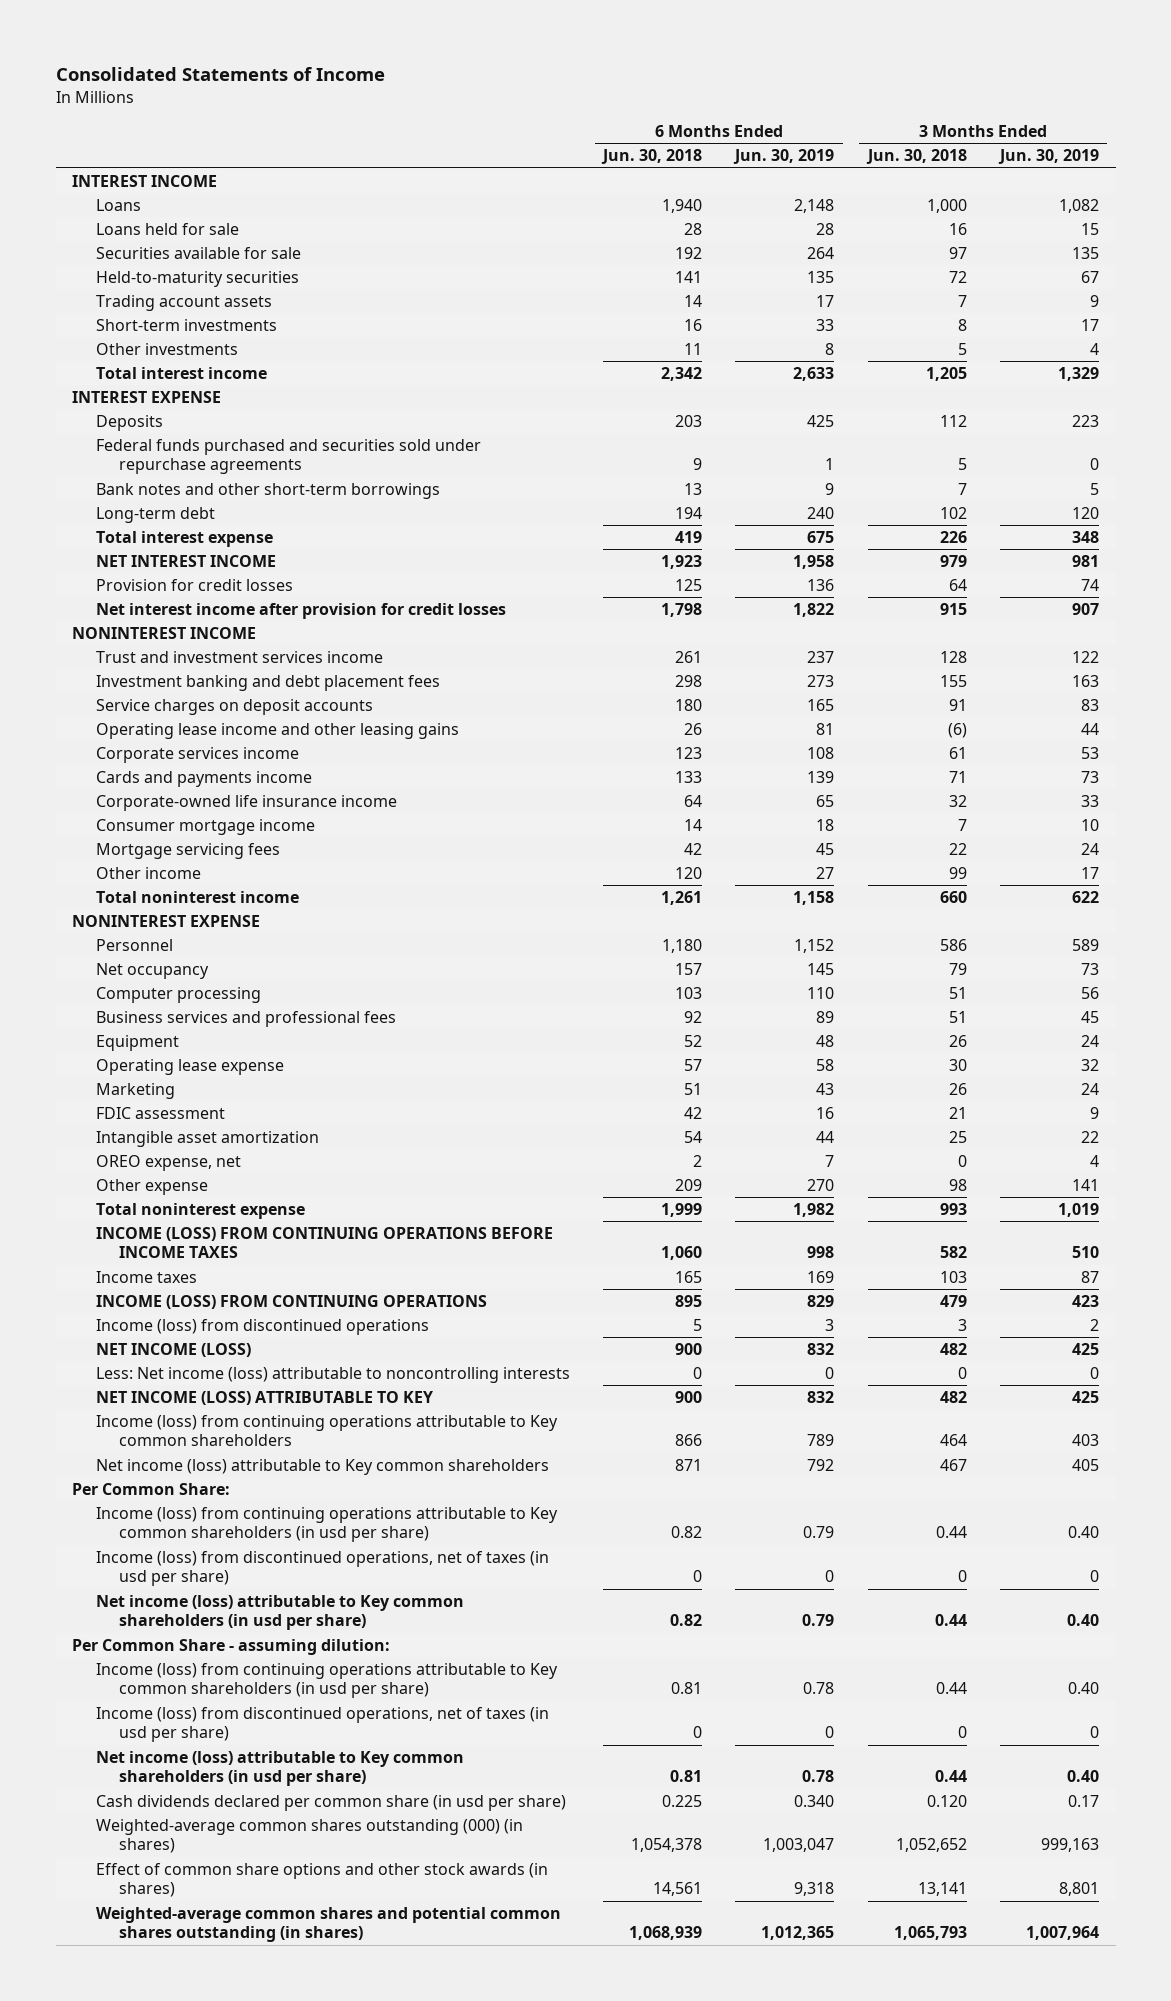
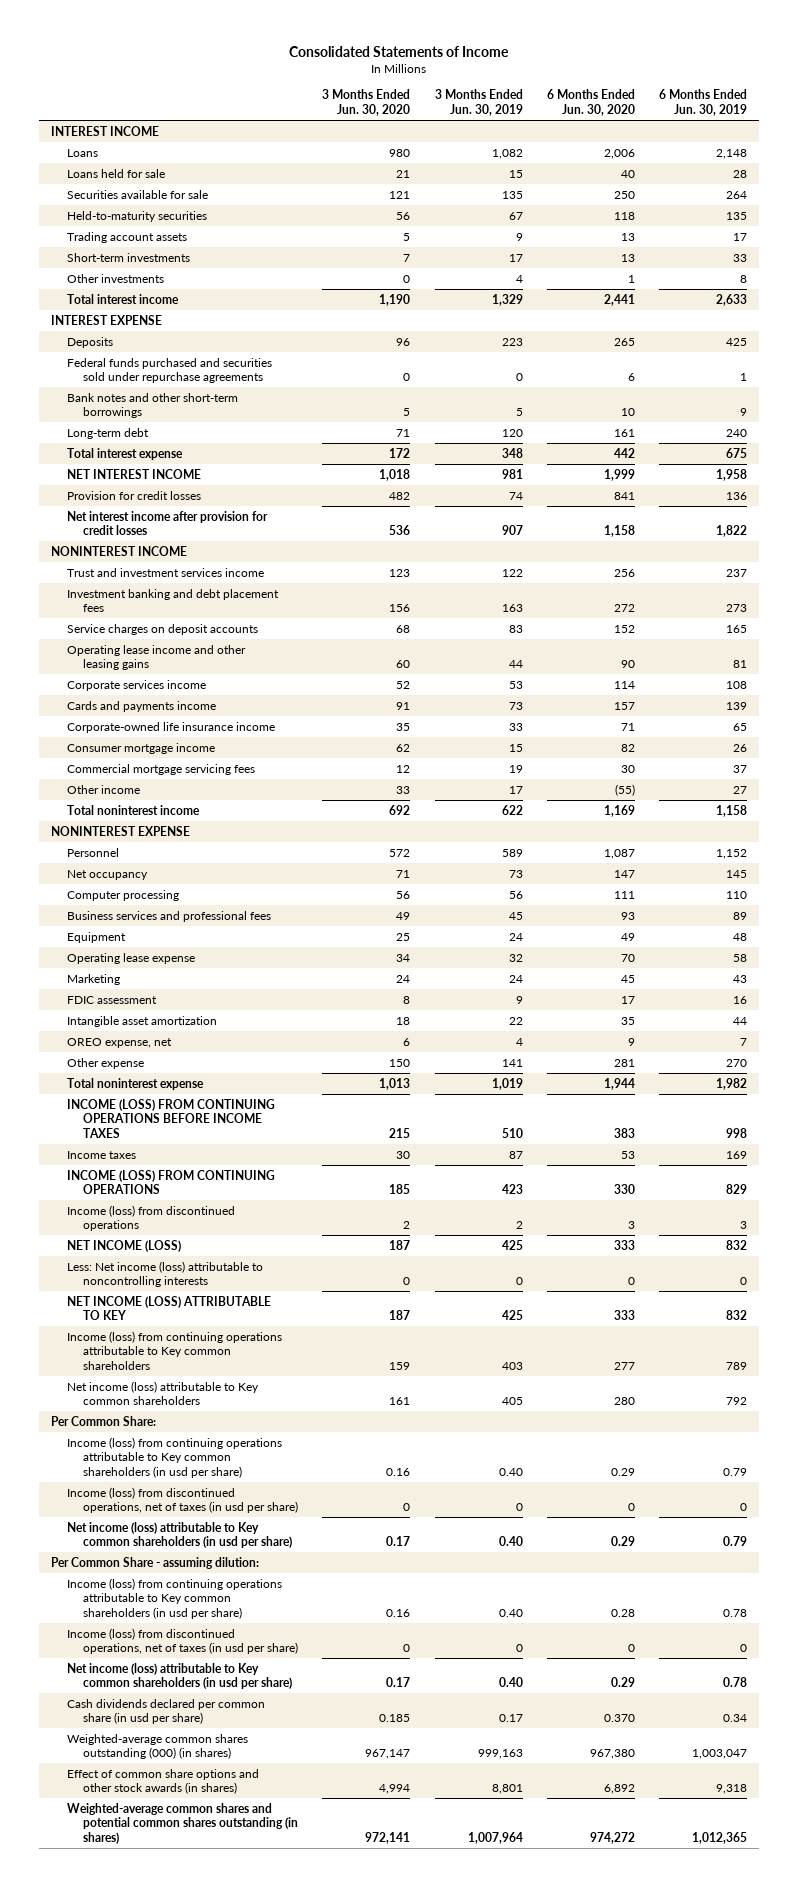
- | 6 Months Ended Jun. 30, 2018 | 6 Months Ended Jun. 30, 2019 | 3 Months Ended Jun. 30, 2018 | 3 Months Ended Jun. 30, 2019
+ | 3 Months Ended Jun. 30, 2020 | 3 Months Ended Jun. 30, 2019 | 6 Months Ended Jun. 30, 2020 | 6 Months Ended Jun. 30, 2019
- Consumer mortgage income | 14 | 18 | 7 | 10
- Mortgage servicing fees | 42 | 45 | 22 | 24
+ Consumer mortgage income | 62 | 15 | 82 | 26
+ Commercial mortgage servicing fees | 12 | 19 | 30 | 37
- Cash dividends declared per common share (in usd per share) | 0.225 | 0.340 | 0.120 | 0.17
+ Cash dividends declared per common share (in usd per share) | 0.185 | 0.17 | 0.370 | 0.34

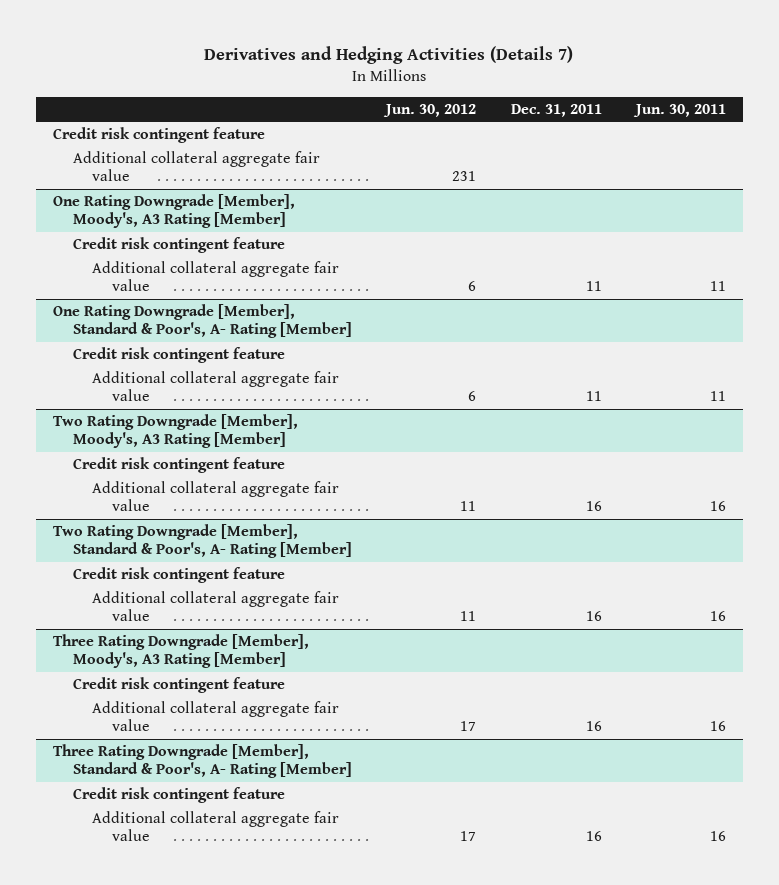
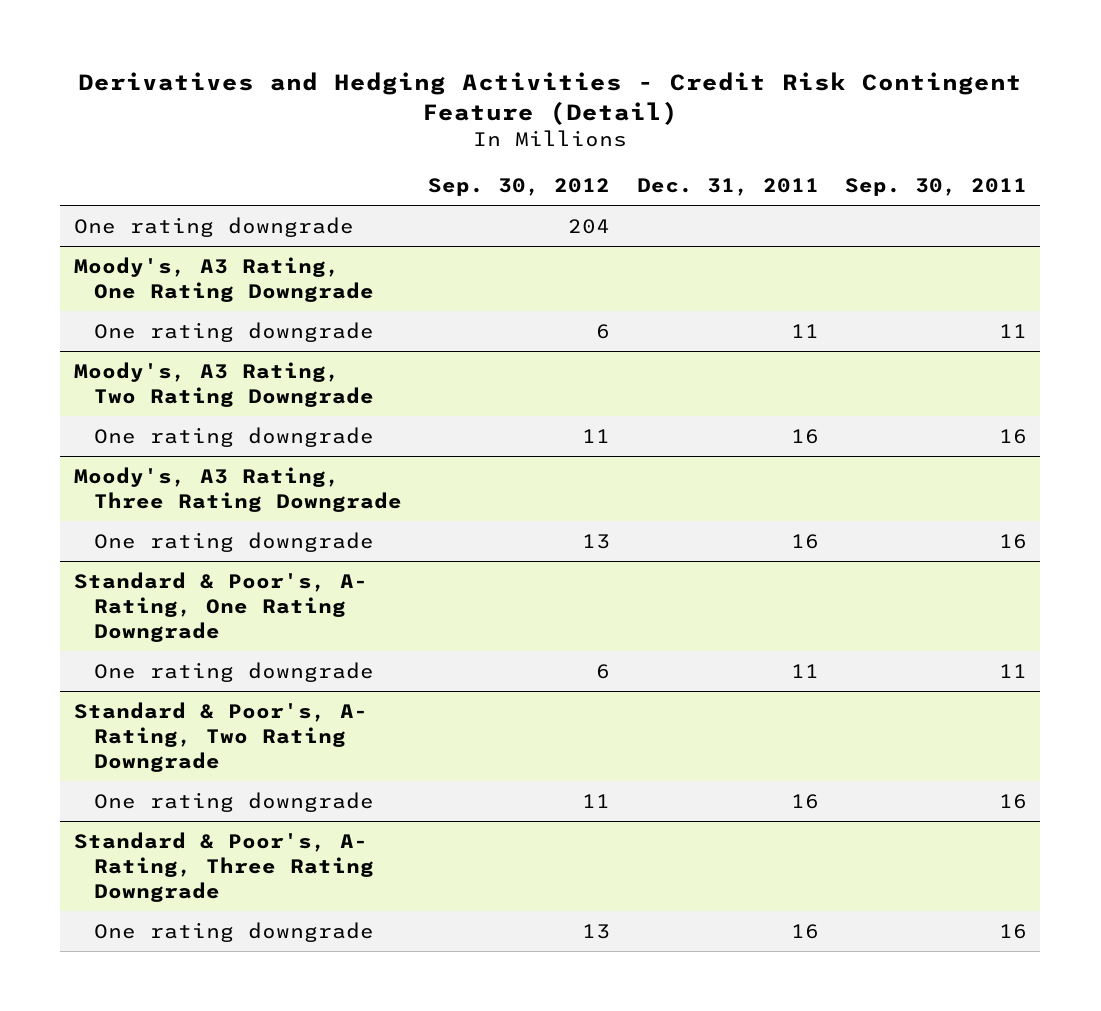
- Derivatives and Hedging Activities (Details 7)
+ Derivatives and Hedging Activities - Credit Risk Contingent Feature (Detail)
- | Jun. 30, 2012 | Dec. 31, 2011 | Jun. 30, 2011
+ | Sep. 30, 2012 | Dec. 31, 2011 | Sep. 30, 2011
- Credit risk contingent feature
- Additional collateral aggregate fair value | 231 | |
- One Rating Downgrade [Member], Moody's, A3 Rating [Member]
- Credit risk contingent feature
- Additional collateral aggregate fair value | 6 | 11 | 11
- One Rating Downgrade [Member], Standard & Poor's, A- Rating [Member]
- Credit risk contingent feature
- Additional collateral aggregate fair value | 6 | 11 | 11
- Two Rating Downgrade [Member], Moody's, A3 Rating [Member]
- Credit risk contingent feature
- Additional collateral aggregate fair value | 11 | 16 | 16
- Two Rating Downgrade [Member], Standard & Poor's, A- Rating [Member]
- Credit risk contingent feature
- Additional collateral aggregate fair value | 11 | 16 | 16
- Three Rating Downgrade [Member], Moody's, A3 Rating [Member]
- Credit risk contingent feature
- Additional collateral aggregate fair value | 17 | 16 | 16
- Three Rating Downgrade [Member], Standard & Poor's, A- Rating [Member]
- Credit risk contingent feature
- Additional collateral aggregate fair value | 17 | 16 | 16
+ One rating downgrade | 204 | |
+ Moody's, A3 Rating, One Rating Downgrade
+ One rating downgrade | 6 | 11 | 11
+ Moody's, A3 Rating, Two Rating Downgrade
+ One rating downgrade | 11 | 16 | 16
+ Moody's, A3 Rating, Three Rating Downgrade
+ One rating downgrade | 13 | 16 | 16
+ Standard & Poor's, A- Rating, One Rating Downgrade
+ One rating downgrade | 6 | 11 | 11
+ Standard & Poor's, A- Rating, Two Rating Downgrade
+ One rating downgrade | 11 | 16 | 16
+ Standard & Poor's, A- Rating, Three Rating Downgrade
+ One rating downgrade | 13 | 16 | 16

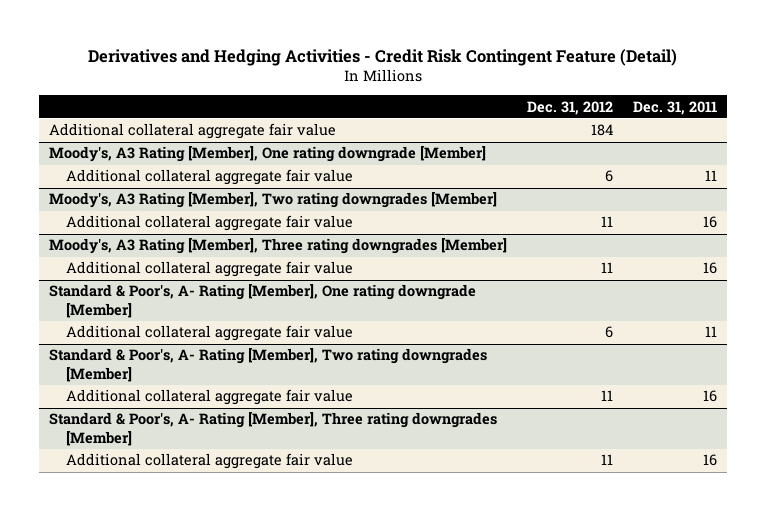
- | Sep. 30, 2012 | Dec. 31, 2011 | Sep. 30, 2011
+ | Dec. 31, 2012 | Dec. 31, 2011
- One rating downgrade | 204 | |
- Moody's, A3 Rating, One Rating Downgrade
- One rating downgrade | 6 | 11 | 11
- Moody's, A3 Rating, Two Rating Downgrade
- One rating downgrade | 11 | 16 | 16
- Moody's, A3 Rating, Three Rating Downgrade
- One rating downgrade | 13 | 16 | 16
- Standard & Poor's, A- Rating, One Rating Downgrade
- One rating downgrade | 6 | 11 | 11
- Standard & Poor's, A- Rating, Two Rating Downgrade
- One rating downgrade | 11 | 16 | 16
- Standard & Poor's, A- Rating, Three Rating Downgrade
- One rating downgrade | 13 | 16 | 16
+ Additional collateral aggregate fair value | 184 |
+ Moody's, A3 Rating [Member], One rating downgrade [Member]
+ Additional collateral aggregate fair value | 6 | 11
+ Moody's, A3 Rating [Member], Two rating downgrades [Member]
+ Additional collateral aggregate fair value | 11 | 16
+ Moody's, A3 Rating [Member], Three rating downgrades [Member]
+ Additional collateral aggregate fair value | 11 | 16
+ Standard & Poor's, A- Rating [Member], One rating downgrade [Member]
+ Additional collateral aggregate fair value | 6 | 11
+ Standard & Poor's, A- Rating [Member], Two rating downgrades [Member]
+ Additional collateral aggregate fair value | 11 | 16
+ Standard & Poor's, A- Rating [Member], Three rating downgrades [Member]
+ Additional collateral aggregate fair value | 11 | 16

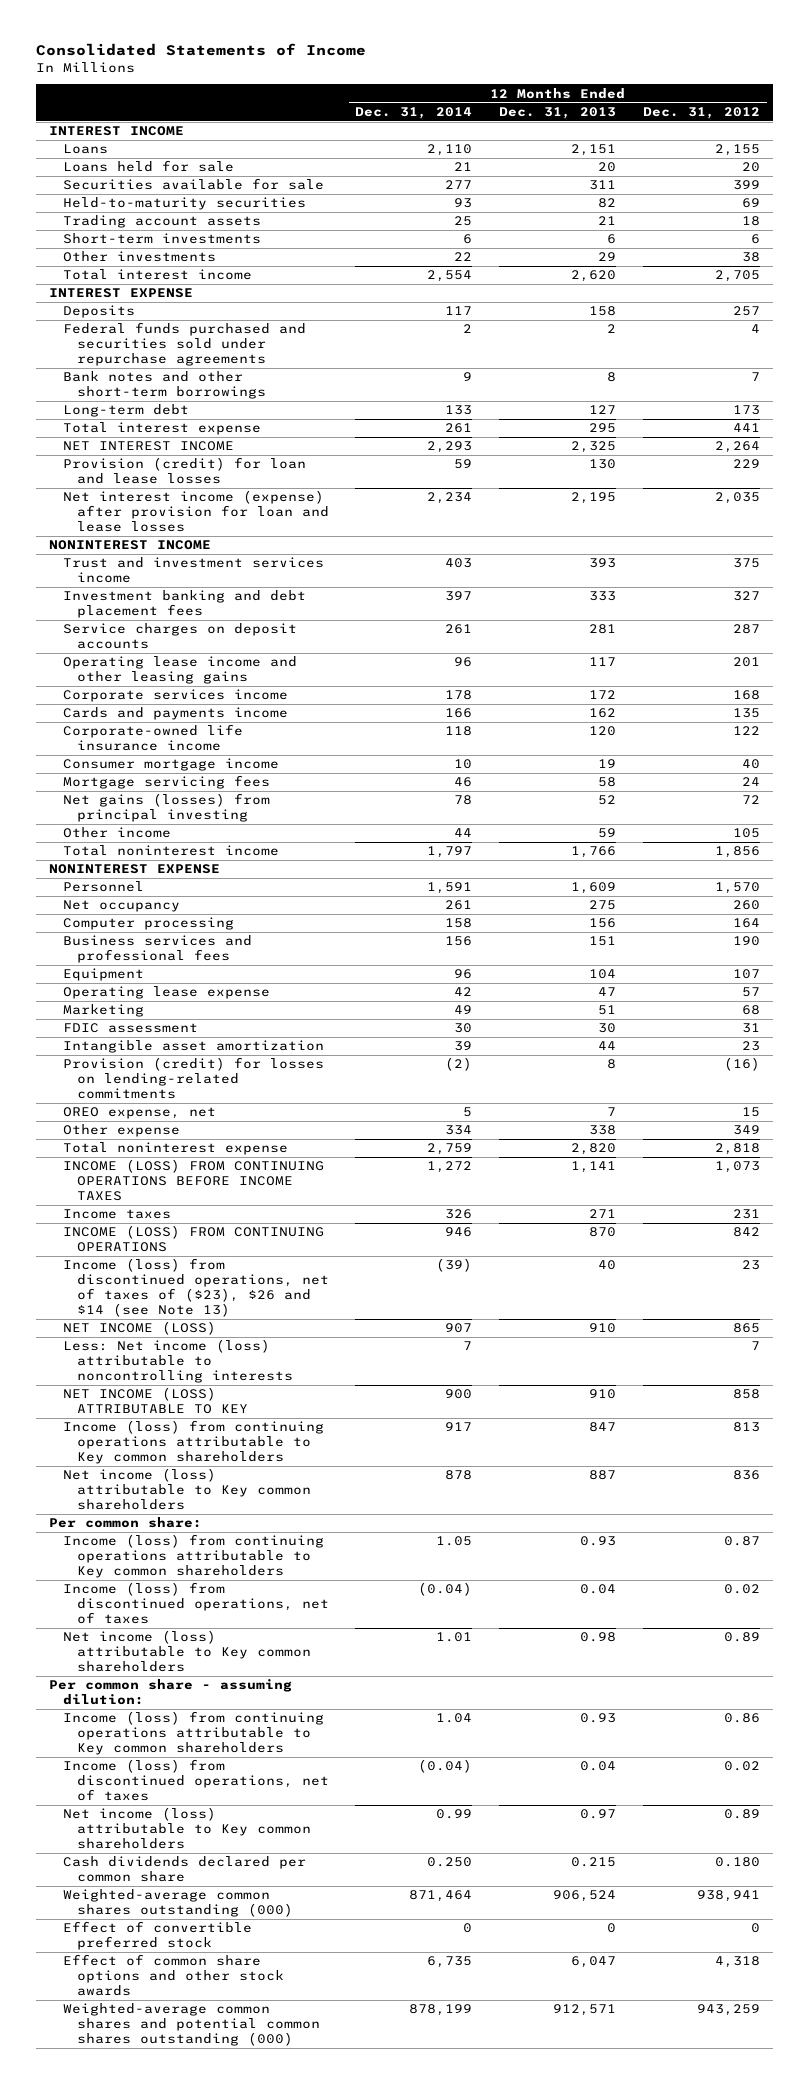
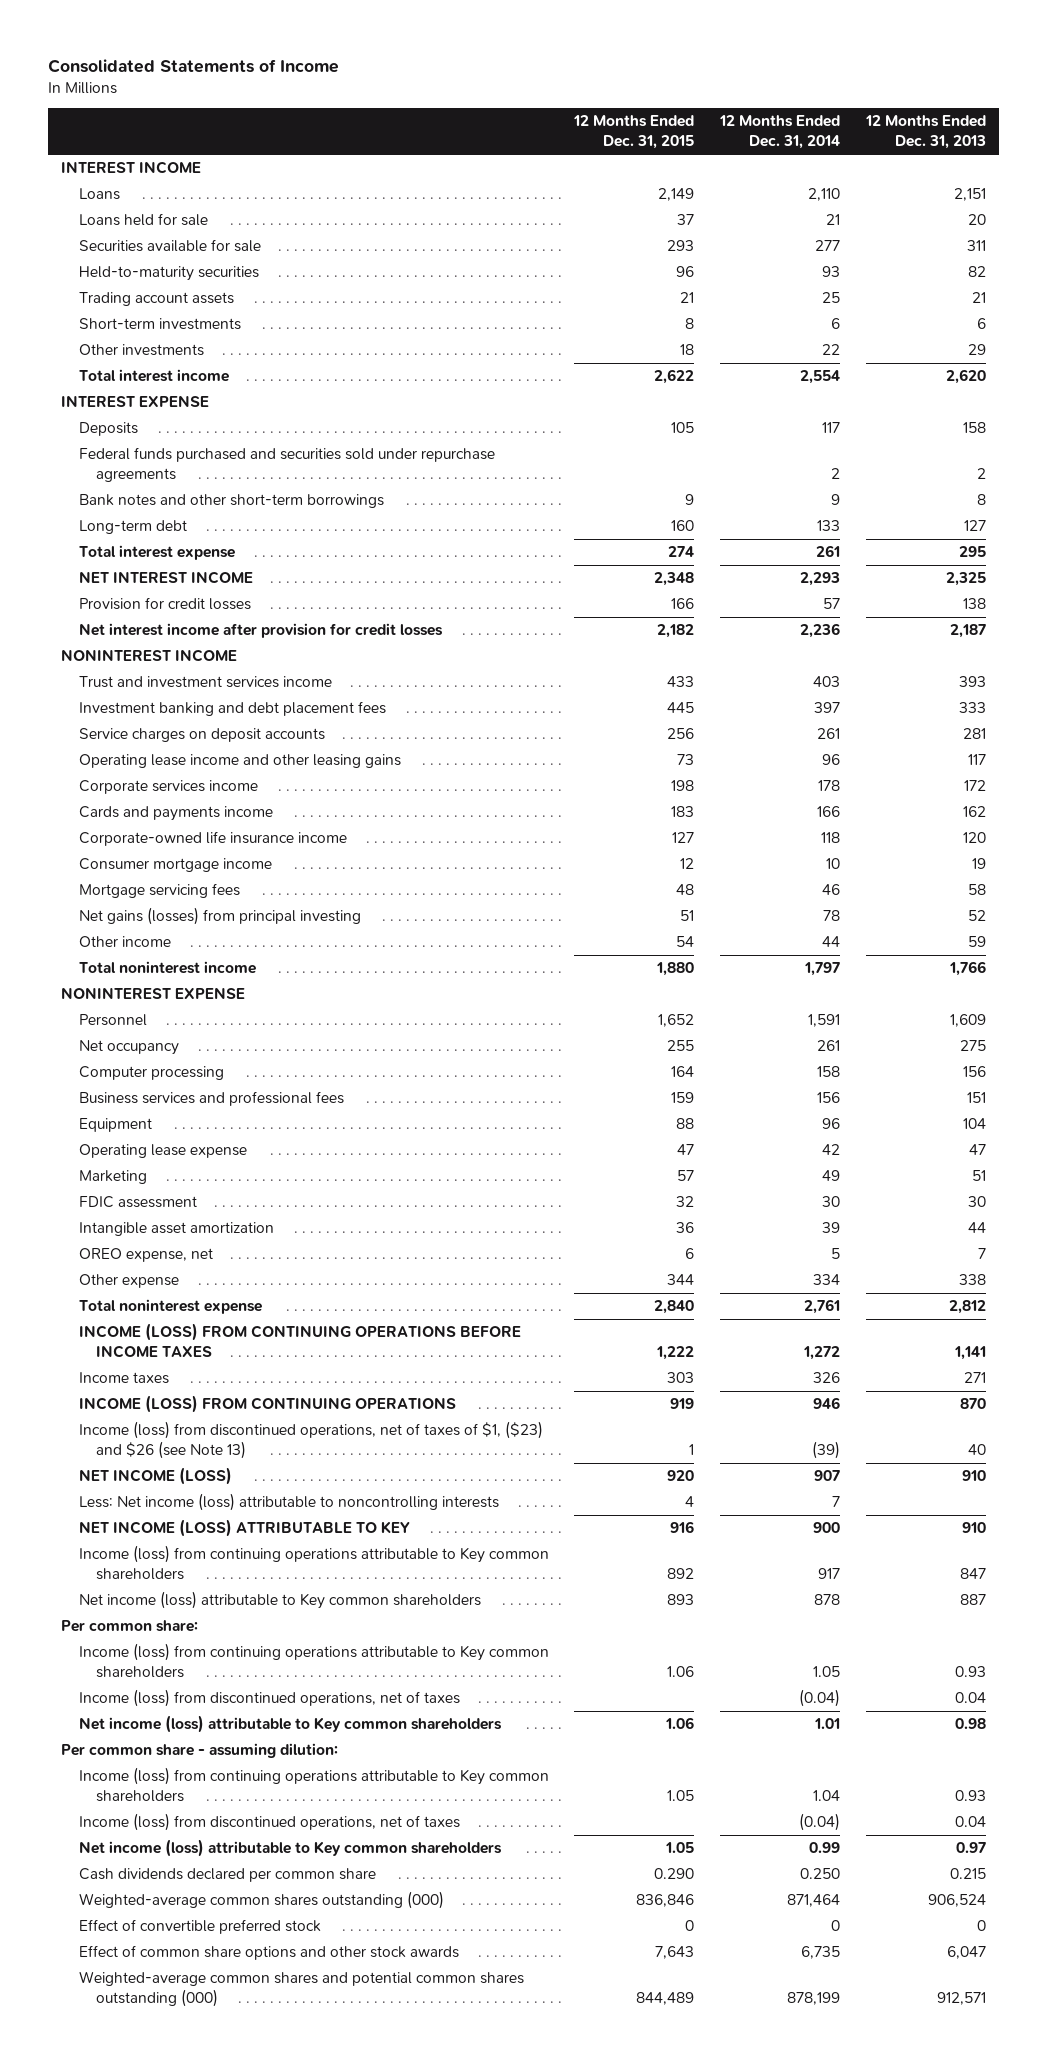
- | 12 Months Ended Dec. 31, 2014 | 12 Months Ended Dec. 31, 2013 | 12 Months Ended Dec. 31, 2012
+ | 12 Months Ended Dec. 31, 2015 | 12 Months Ended Dec. 31, 2014 | 12 Months Ended Dec. 31, 2013
- Provision (credit) for loan and lease losses | 59 | 130 | 229
- Net interest income (expense) after provision for loan and lease losses | 2,234 | 2,195 | 2,035
+ Provision for credit losses | 166 | 57 | 138
+ Net interest income after provision for credit losses | 2,182 | 2,236 | 2,187
- Provision (credit) for losses on lending-related commitments | (2) | 8 | (16)
- Total noninterest expense | 2,759 | 2,820 | 2,818
+ Total noninterest expense | 2,840 | 2,761 | 2,812
- Income (loss) from discontinued operations, net of taxes of ($23), $26 and $14 (see Note 13) | (39) | 40 | 23
+ Income (loss) from discontinued operations, net of taxes of $1, ($23) and $26 (see Note 13) | 1 | (39) | 40

